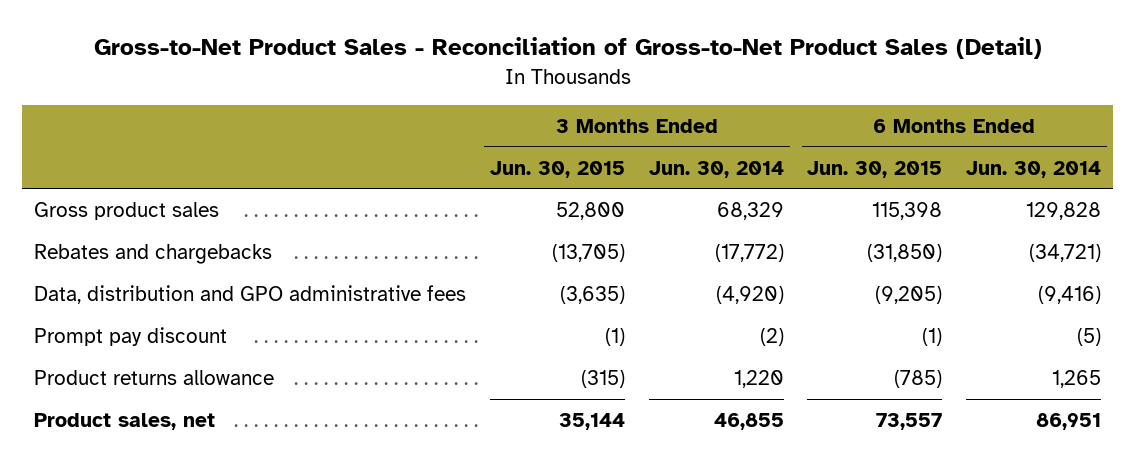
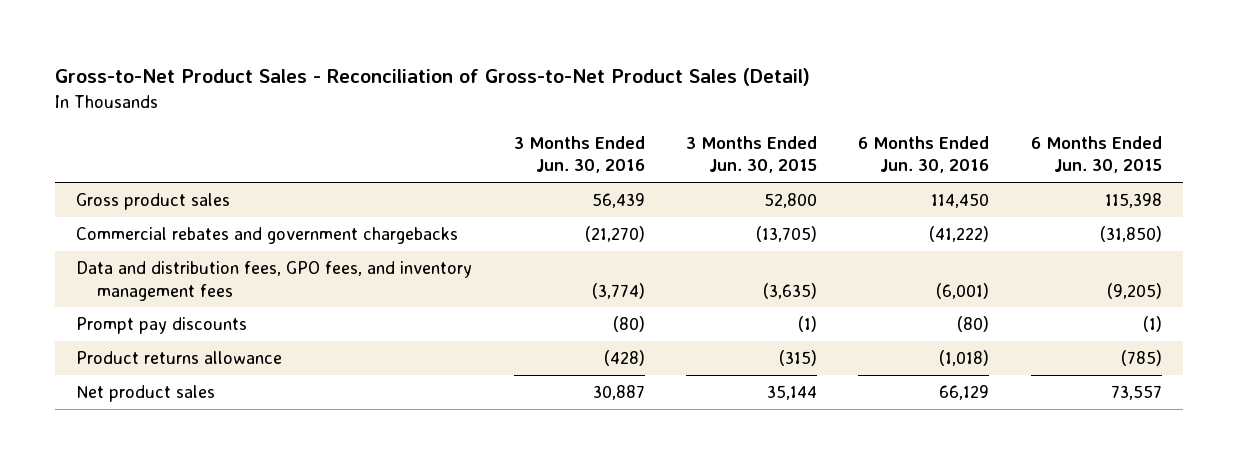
- | 3 Months Ended Jun. 30, 2015 | 3 Months Ended Jun. 30, 2014 | 6 Months Ended Jun. 30, 2015 | 6 Months Ended Jun. 30, 2014
+ | 3 Months Ended Jun. 30, 2016 | 3 Months Ended Jun. 30, 2015 | 6 Months Ended Jun. 30, 2016 | 6 Months Ended Jun. 30, 2015
- Rebates and chargebacks | (13,705) | (17,772) | (31,850) | (34,721)
- Data, distribution and GPO administrative fees | (3,635) | (4,920) | (9,205) | (9,416)
- Prompt pay discount | (1) | (2) | (1) | (5)
+ Commercial rebates and government chargebacks | (21,270) | (13,705) | (41,222) | (31,850)
+ Data and distribution fees, GPO fees, and inventory management fees | (3,774) | (3,635) | (6,001) | (9,205)
+ Prompt pay discounts | (80) | (1) | (80) | (1)
- Product sales, net | 35,144 | 46,855 | 73,557 | 86,951
+ Net product sales | 30,887 | 35,144 | 66,129 | 73,557

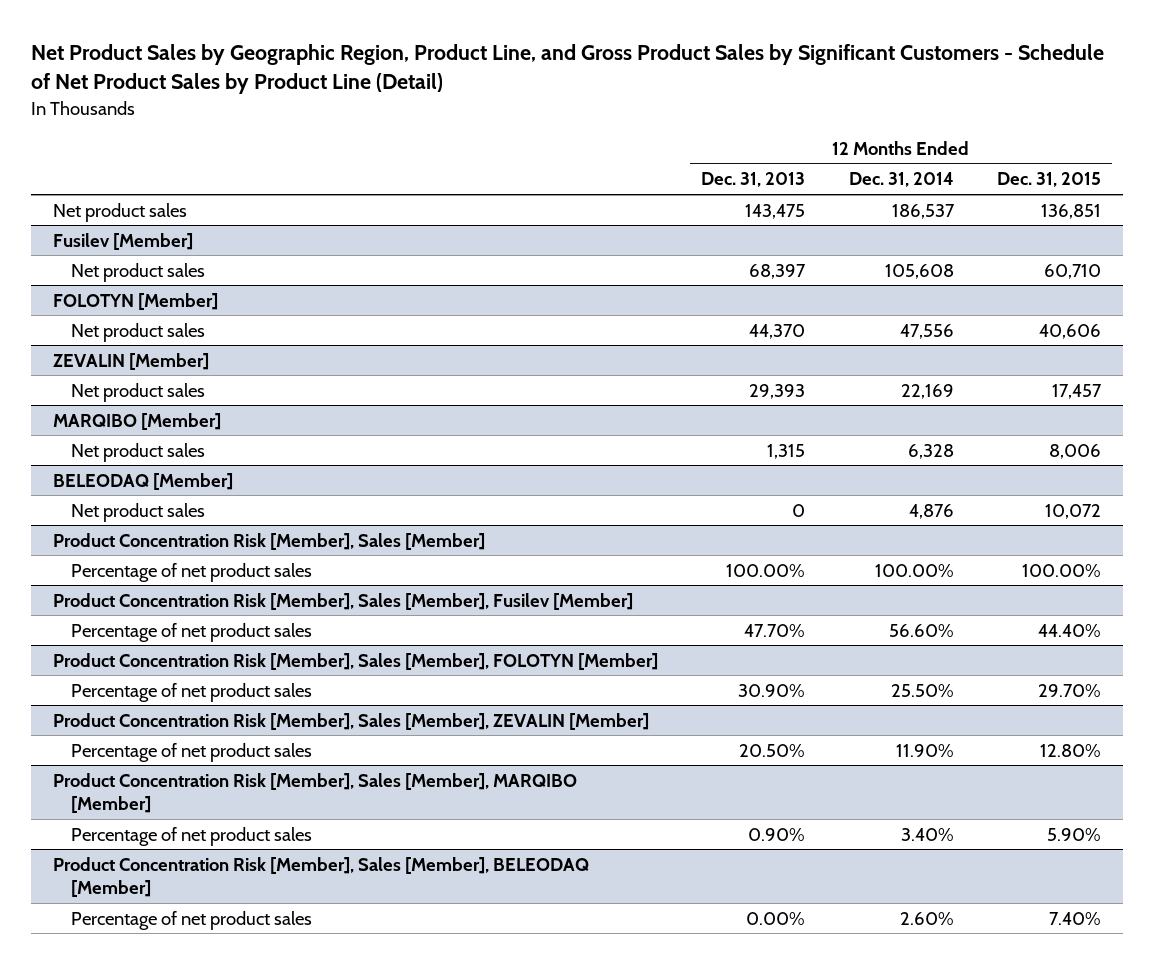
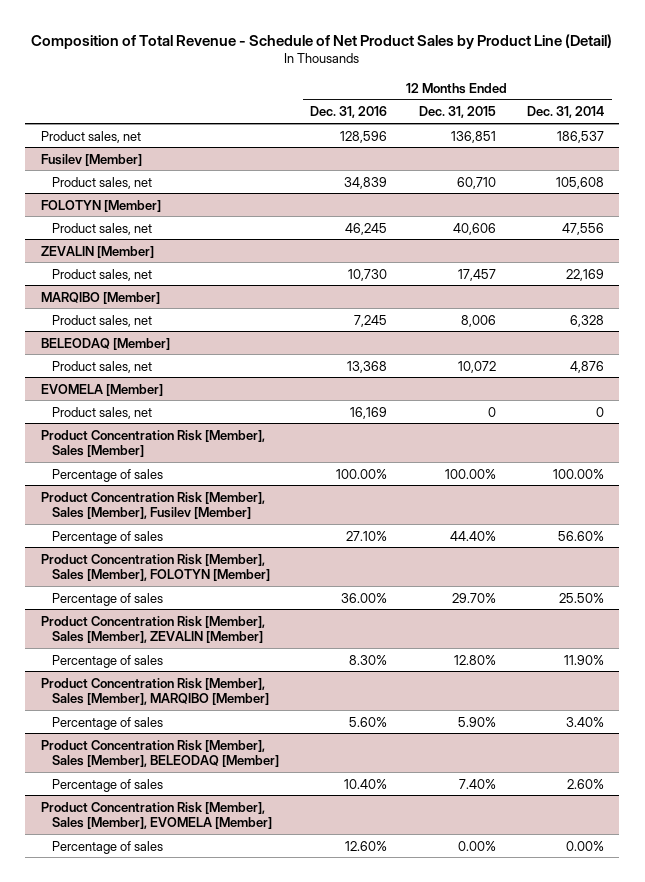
- Net Product Sales by Geographic Region, Product Line, and Gross Product Sales by Significant Customers - Schedule of Net Product Sales by Product Line (Detail)
+ Composition of Total Revenue - Schedule of Net Product Sales by Product Line (Detail)
- | 12 Months Ended Dec. 31, 2013 | 12 Months Ended Dec. 31, 2014 | 12 Months Ended Dec. 31, 2015
+ | 12 Months Ended Dec. 31, 2016 | 12 Months Ended Dec. 31, 2015 | 12 Months Ended Dec. 31, 2014
- Net product sales | 143,475 | 186,537 | 136,851
+ Product sales, net | 128,596 | 136,851 | 186,537
@ Fusilev [Member]
- Net product sales | 68,397 | 105,608 | 60,710
+ Product sales, net | 34,839 | 60,710 | 105,608
@ FOLOTYN [Member]
- Net product sales | 44,370 | 47,556 | 40,606
+ Product sales, net | 46,245 | 40,606 | 47,556
@ ZEVALIN [Member]
- Net product sales | 29,393 | 22,169 | 17,457
+ Product sales, net | 10,730 | 17,457 | 22,169
@ MARQIBO [Member]
- Net product sales | 1,315 | 6,328 | 8,006
+ Product sales, net | 7,245 | 8,006 | 6,328
@ BELEODAQ [Member]
- Net product sales | 0 | 4,876 | 10,072
+ Product sales, net | 13,368 | 10,072 | 4,876
+ EVOMELA [Member]
+ Product sales, net | 16,169 | 0 | 0
@ Product Concentration Risk [Member], Sales [Member]
- Percentage of net product sales | 100.00% | 100.00% | 100.00%
+ Percentage of sales | 100.00% | 100.00% | 100.00%
@ Product Concentration Risk [Member], Sales [Member], Fusilev [Member]
- Percentage of net product sales | 47.70% | 56.60% | 44.40%
+ Percentage of sales | 27.10% | 44.40% | 56.60%
@ Product Concentration Risk [Member], Sales [Member], FOLOTYN [Member]
- Percentage of net product sales | 30.90% | 25.50% | 29.70%
+ Percentage of sales | 36.00% | 29.70% | 25.50%
@ Product Concentration Risk [Member], Sales [Member], ZEVALIN [Member]
- Percentage of net product sales | 20.50% | 11.90% | 12.80%
+ Percentage of sales | 8.30% | 12.80% | 11.90%
@ Product Concentration Risk [Member], Sales [Member], MARQIBO [Member]
- Percentage of net product sales | 0.90% | 3.40% | 5.90%
+ Percentage of sales | 5.60% | 5.90% | 3.40%
@ Product Concentration Risk [Member], Sales [Member], BELEODAQ [Member]
- Percentage of net product sales | 0.00% | 2.60% | 7.40%
+ Percentage of sales | 10.40% | 7.40% | 2.60%
+ Product Concentration Risk [Member], Sales [Member], EVOMELA [Member]
+ Percentage of sales | 12.60% | 0.00% | 0.00%

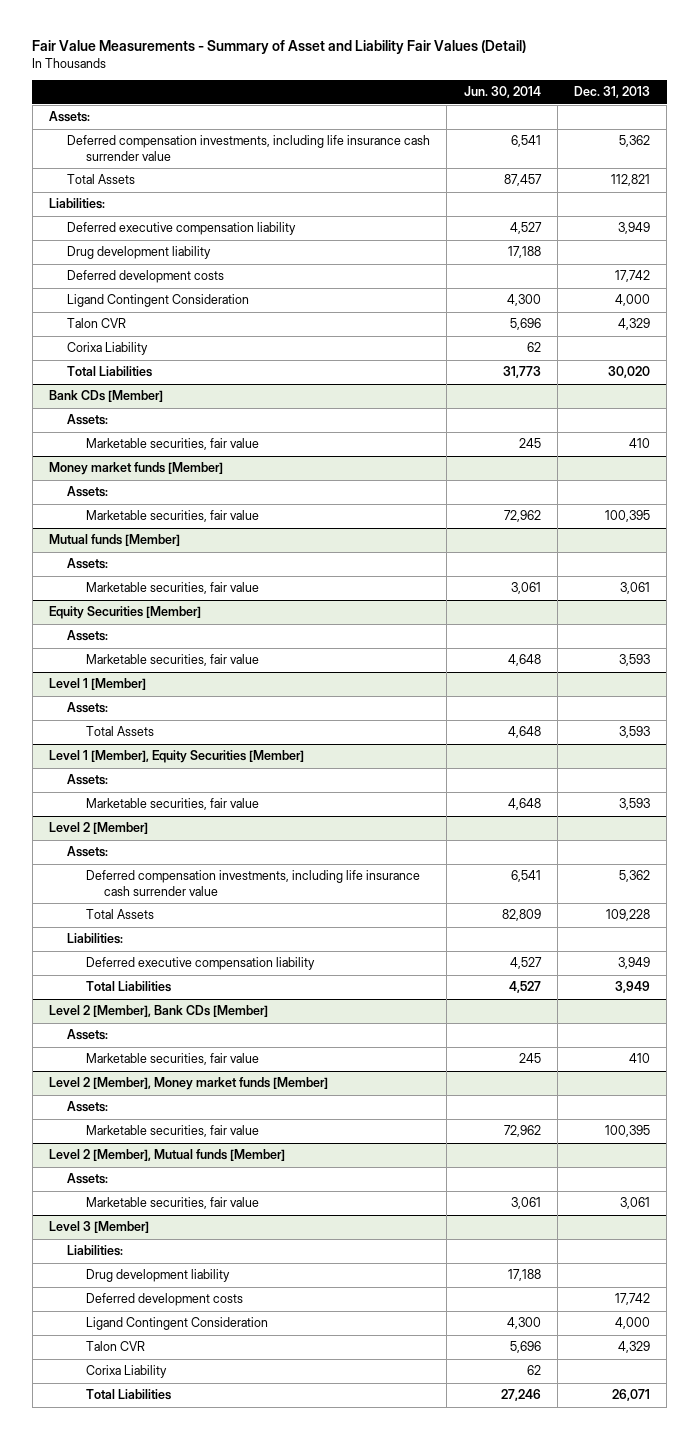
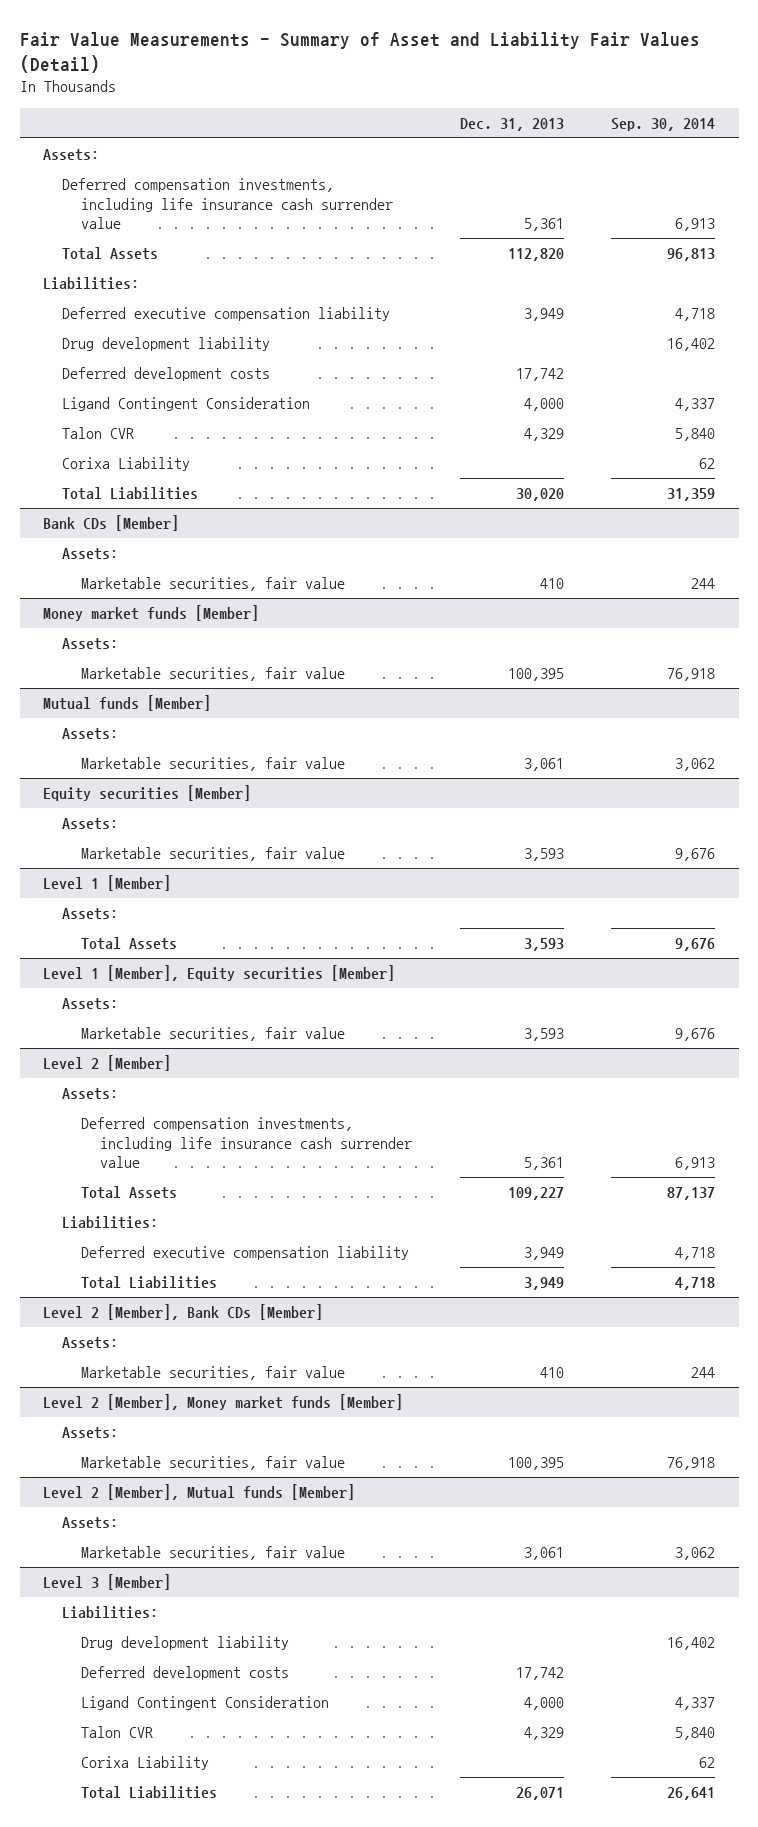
- | Jun. 30, 2014 | Dec. 31, 2013
+ | Dec. 31, 2013 | Sep. 30, 2014
- Deferred compensation investments, including life insurance cash surrender value | 6,541 | 5,362
- Total Assets | 87,457 | 112,821
+ Deferred compensation investments, including life insurance cash surrender value | 5,361 | 6,913
+ Total Assets | 112,820 | 96,813
- Equity Securities [Member]
+ Equity securities [Member]
- Level 1 [Member], Equity Securities [Member]
+ Level 1 [Member], Equity securities [Member]
@ Level 2 [Member]
- Deferred compensation investments, including life insurance cash surrender value | 6,541 | 5,362
- Total Assets | 82,809 | 109,228
+ Deferred compensation investments, including life insurance cash surrender value | 5,361 | 6,913
+ Total Assets | 109,227 | 87,137

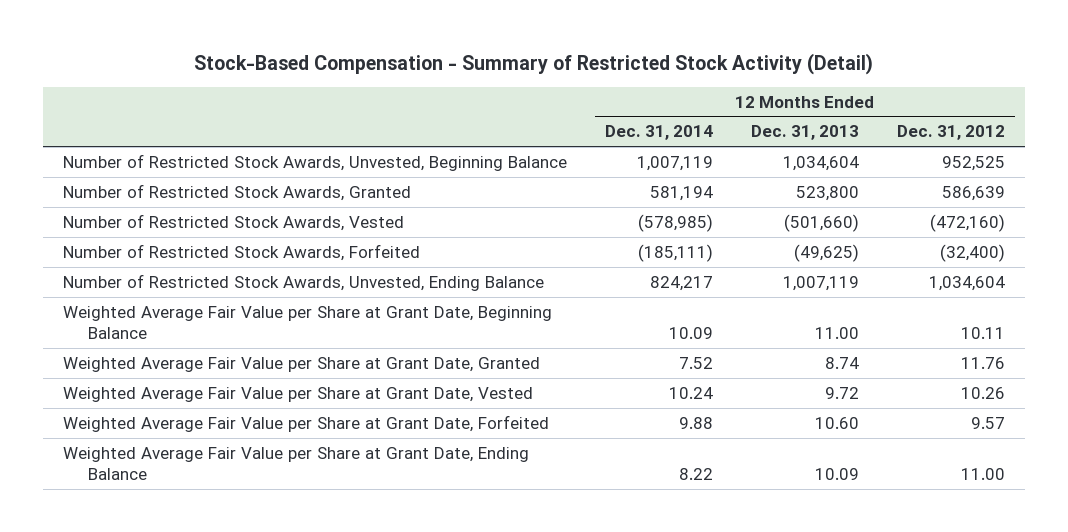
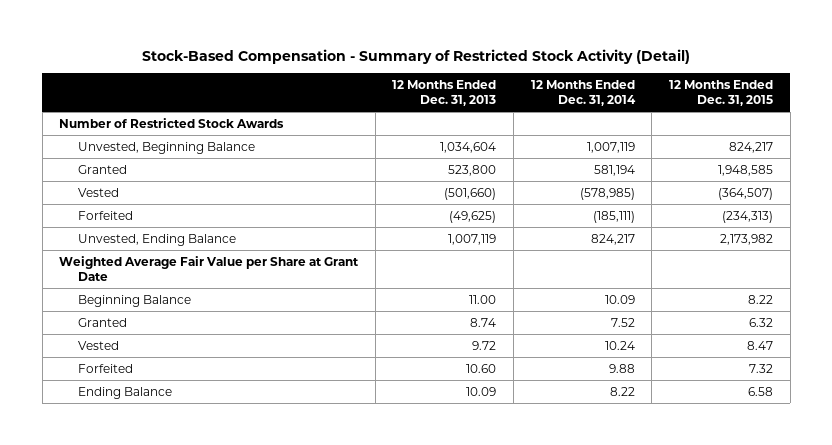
- | 12 Months Ended Dec. 31, 2014 | 12 Months Ended Dec. 31, 2013 | 12 Months Ended Dec. 31, 2012
+ | 12 Months Ended Dec. 31, 2013 | 12 Months Ended Dec. 31, 2014 | 12 Months Ended Dec. 31, 2015
- Number of Restricted Stock Awards, Unvested, Beginning Balance | 1,007,119 | 1,034,604 | 952,525
- Number of Restricted Stock Awards, Granted | 581,194 | 523,800 | 586,639
- Number of Restricted Stock Awards, Vested | (578,985) | (501,660) | (472,160)
- Number of Restricted Stock Awards, Forfeited | (185,111) | (49,625) | (32,400)
- Number of Restricted Stock Awards, Unvested, Ending Balance | 824,217 | 1,007,119 | 1,034,604
- Weighted Average Fair Value per Share at Grant Date, Beginning Balance | 10.09 | 11.00 | 10.11
- Weighted Average Fair Value per Share at Grant Date, Granted | 7.52 | 8.74 | 11.76
- Weighted Average Fair Value per Share at Grant Date, Vested | 10.24 | 9.72 | 10.26
- Weighted Average Fair Value per Share at Grant Date, Forfeited | 9.88 | 10.60 | 9.57
- Weighted Average Fair Value per Share at Grant Date, Ending Balance | 8.22 | 10.09 | 11.00
+ Number of Restricted Stock Awards
+ Unvested, Beginning Balance | 1,034,604 | 1,007,119 | 824,217
+ Granted | 523,800 | 581,194 | 1,948,585
+ Vested | (501,660) | (578,985) | (364,507)
+ Forfeited | (49,625) | (185,111) | (234,313)
+ Unvested, Ending Balance | 1,007,119 | 824,217 | 2,173,982
+ Weighted Average Fair Value per Share at Grant Date
+ Beginning Balance | 11.00 | 10.09 | 8.22
+ Granted | 8.74 | 7.52 | 6.32
+ Vested | 9.72 | 10.24 | 8.47
+ Forfeited | 10.60 | 9.88 | 7.32
+ Ending Balance | 10.09 | 8.22 | 6.58

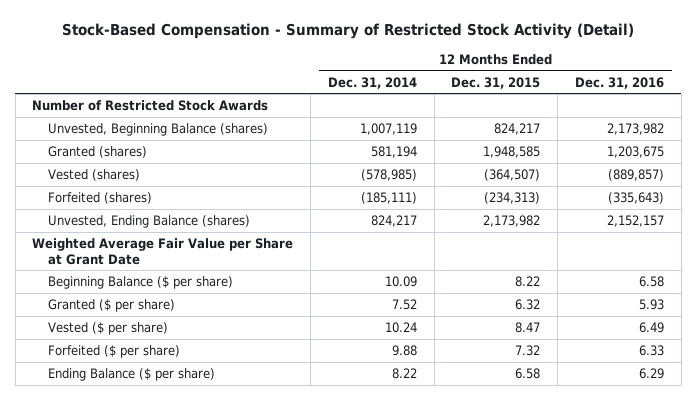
- | 12 Months Ended Dec. 31, 2013 | 12 Months Ended Dec. 31, 2014 | 12 Months Ended Dec. 31, 2015
+ | 12 Months Ended Dec. 31, 2014 | 12 Months Ended Dec. 31, 2015 | 12 Months Ended Dec. 31, 2016
- Unvested, Beginning Balance | 1,034,604 | 1,007,119 | 824,217
- Granted | 523,800 | 581,194 | 1,948,585
- Vested | (501,660) | (578,985) | (364,507)
- Forfeited | (49,625) | (185,111) | (234,313)
- Unvested, Ending Balance | 1,007,119 | 824,217 | 2,173,982
+ Unvested, Beginning Balance (shares) | 1,007,119 | 824,217 | 2,173,982
+ Granted (shares) | 581,194 | 1,948,585 | 1,203,675
+ Vested (shares) | (578,985) | (364,507) | (889,857)
+ Forfeited (shares) | (185,111) | (234,313) | (335,643)
+ Unvested, Ending Balance (shares) | 824,217 | 2,173,982 | 2,152,157
- Beginning Balance | 11.00 | 10.09 | 8.22
- Granted | 8.74 | 7.52 | 6.32
- Vested | 9.72 | 10.24 | 8.47
- Forfeited | 10.60 | 9.88 | 7.32
- Ending Balance | 10.09 | 8.22 | 6.58
+ Beginning Balance ($ per share) | 10.09 | 8.22 | 6.58
+ Granted ($ per share) | 7.52 | 6.32 | 5.93
+ Vested ($ per share) | 10.24 | 8.47 | 6.49
+ Forfeited ($ per share) | 9.88 | 7.32 | 6.33
+ Ending Balance ($ per share) | 8.22 | 6.58 | 6.29

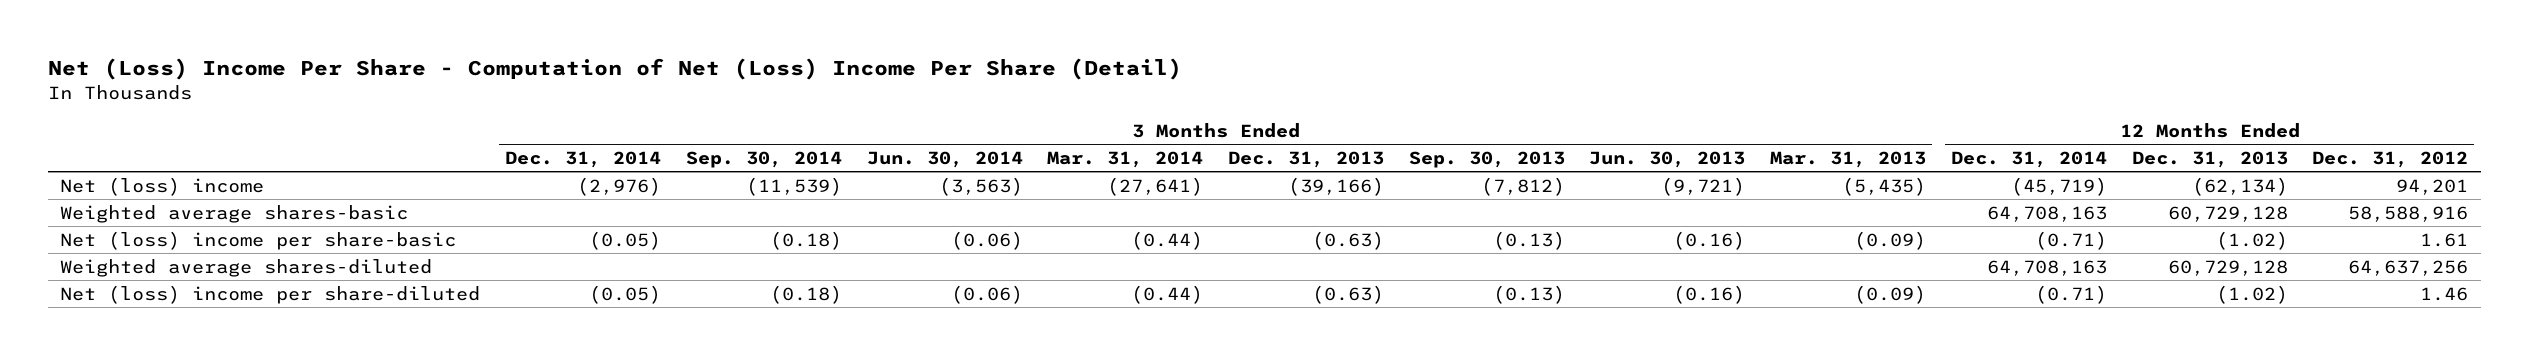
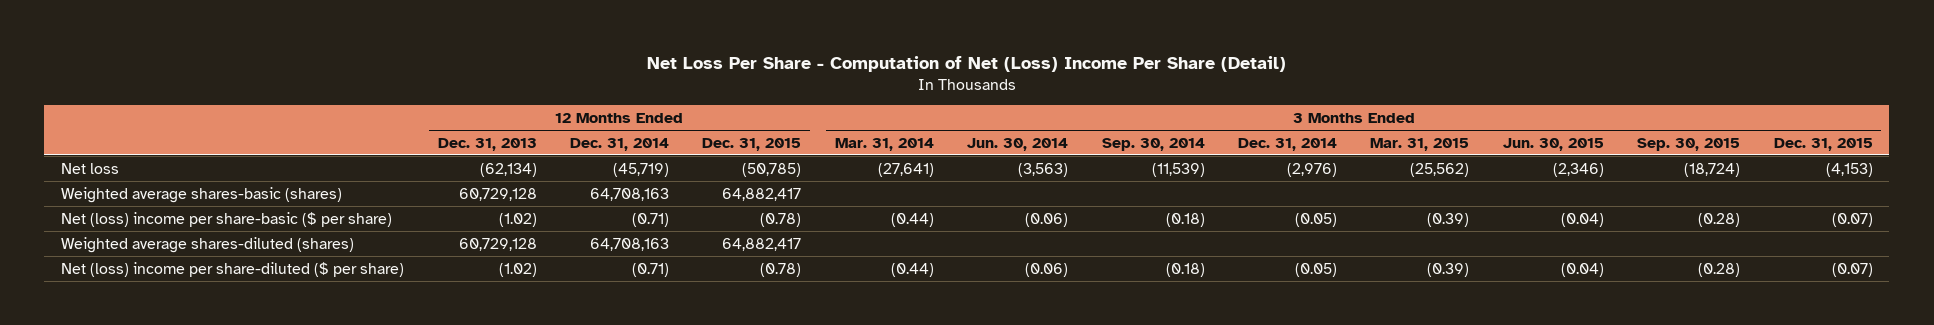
- Net (Loss) Income Per Share - Computation of Net (Loss) Income Per Share (Detail)
+ Net Loss Per Share - Computation of Net (Loss) Income Per Share (Detail)
- | 3 Months Ended Dec. 31, 2014 | 3 Months Ended Sep. 30, 2014 | 3 Months Ended Jun. 30, 2014 | 3 Months Ended Mar. 31, 2014 | 3 Months Ended Dec. 31, 2013 | 3 Months Ended Sep. 30, 2013 | 3 Months Ended Jun. 30, 2013 | 3 Months Ended Mar. 31, 2013 | 12 Months Ended Dec. 31, 2014 | 12 Months Ended Dec. 31, 2013 | 12 Months Ended Dec. 31, 2012
+ | 12 Months Ended Dec. 31, 2013 | 12 Months Ended Dec. 31, 2014 | 12 Months Ended Dec. 31, 2015 | 3 Months Ended Mar. 31, 2014 | 3 Months Ended Jun. 30, 2014 | 3 Months Ended Sep. 30, 2014 | 3 Months Ended Dec. 31, 2014 | 3 Months Ended Mar. 31, 2015 | 3 Months Ended Jun. 30, 2015 | 3 Months Ended Sep. 30, 2015 | 3 Months Ended Dec. 31, 2015
- Net (loss) income | (2,976) | (11,539) | (3,563) | (27,641) | (39,166) | (7,812) | (9,721) | (5,435) | (45,719) | (62,134) | 94,201
- Weighted average shares-basic | | | | | | | | | 64,708,163 | 60,729,128 | 58,588,916
- Net (loss) income per share-basic | (0.05) | (0.18) | (0.06) | (0.44) | (0.63) | (0.13) | (0.16) | (0.09) | (0.71) | (1.02) | 1.61
- Weighted average shares-diluted | | | | | | | | | 64,708,163 | 60,729,128 | 64,637,256
- Net (loss) income per share-diluted | (0.05) | (0.18) | (0.06) | (0.44) | (0.63) | (0.13) | (0.16) | (0.09) | (0.71) | (1.02) | 1.46
+ Net loss | (62,134) | (45,719) | (50,785) | (27,641) | (3,563) | (11,539) | (2,976) | (25,562) | (2,346) | (18,724) | (4,153)
+ Weighted average shares-basic (shares) | 60,729,128 | 64,708,163 | 64,882,417 | | | | | | | |
+ Net (loss) income per share-basic ($ per share) | (1.02) | (0.71) | (0.78) | (0.44) | (0.06) | (0.18) | (0.05) | (0.39) | (0.04) | (0.28) | (0.07)
+ Weighted average shares-diluted (shares) | 60,729,128 | 64,708,163 | 64,882,417 | | | | | | | |
+ Net (loss) income per share-diluted ($ per share) | (1.02) | (0.71) | (0.78) | (0.44) | (0.06) | (0.18) | (0.05) | (0.39) | (0.04) | (0.28) | (0.07)

